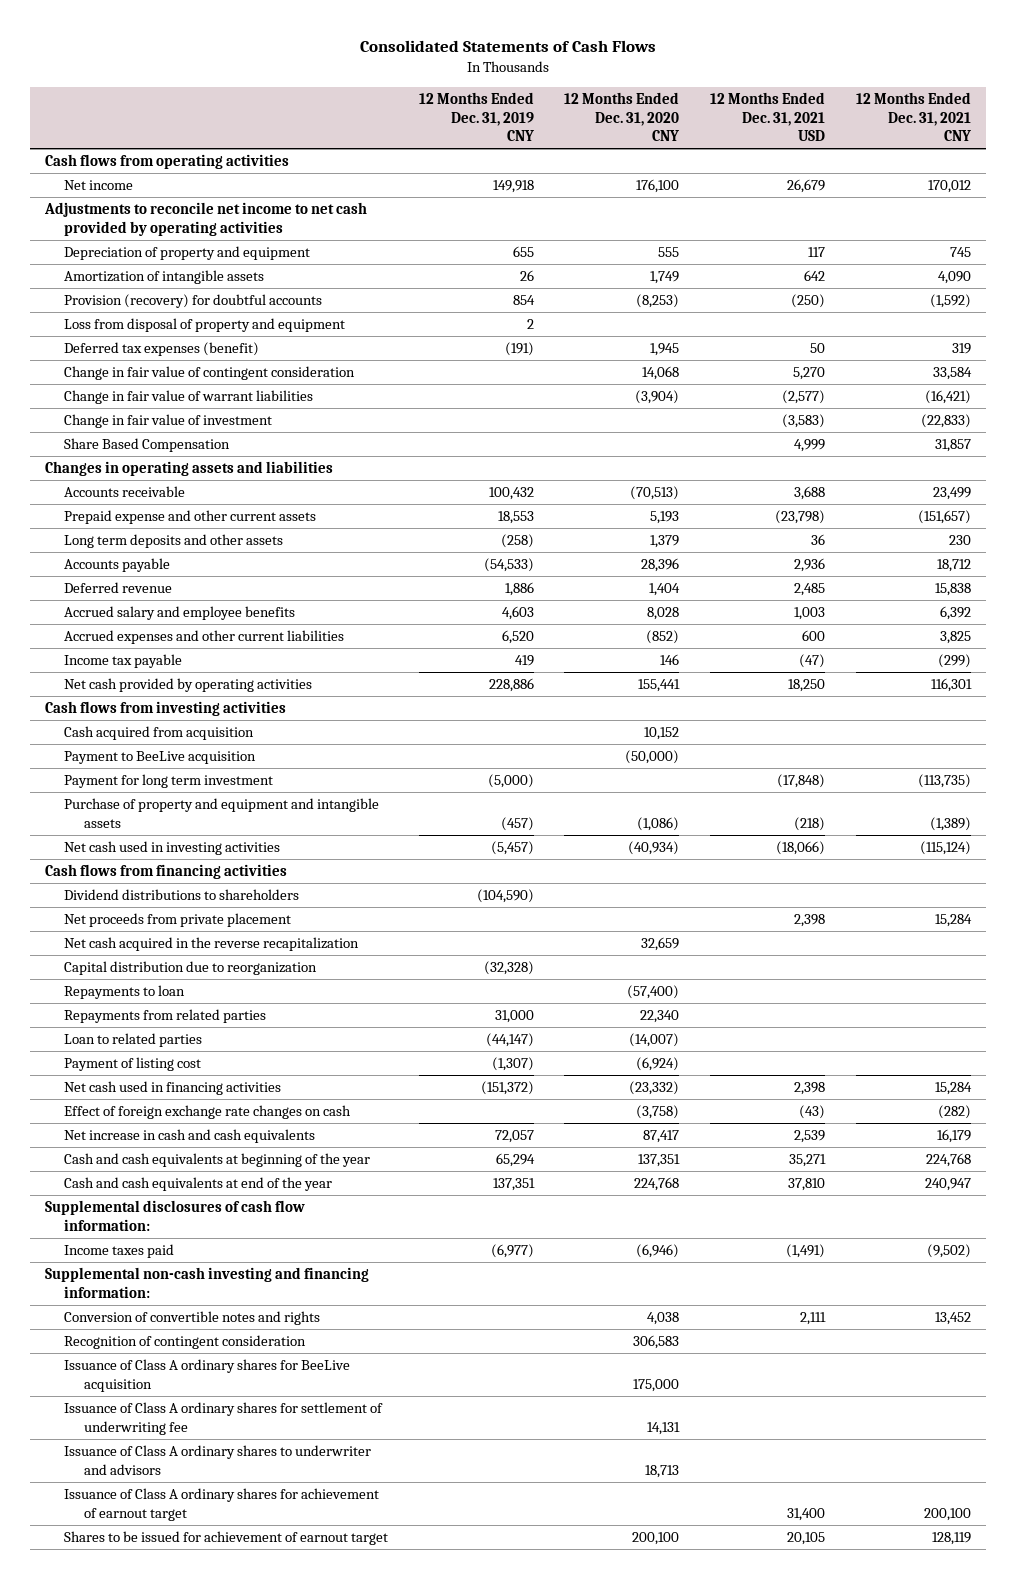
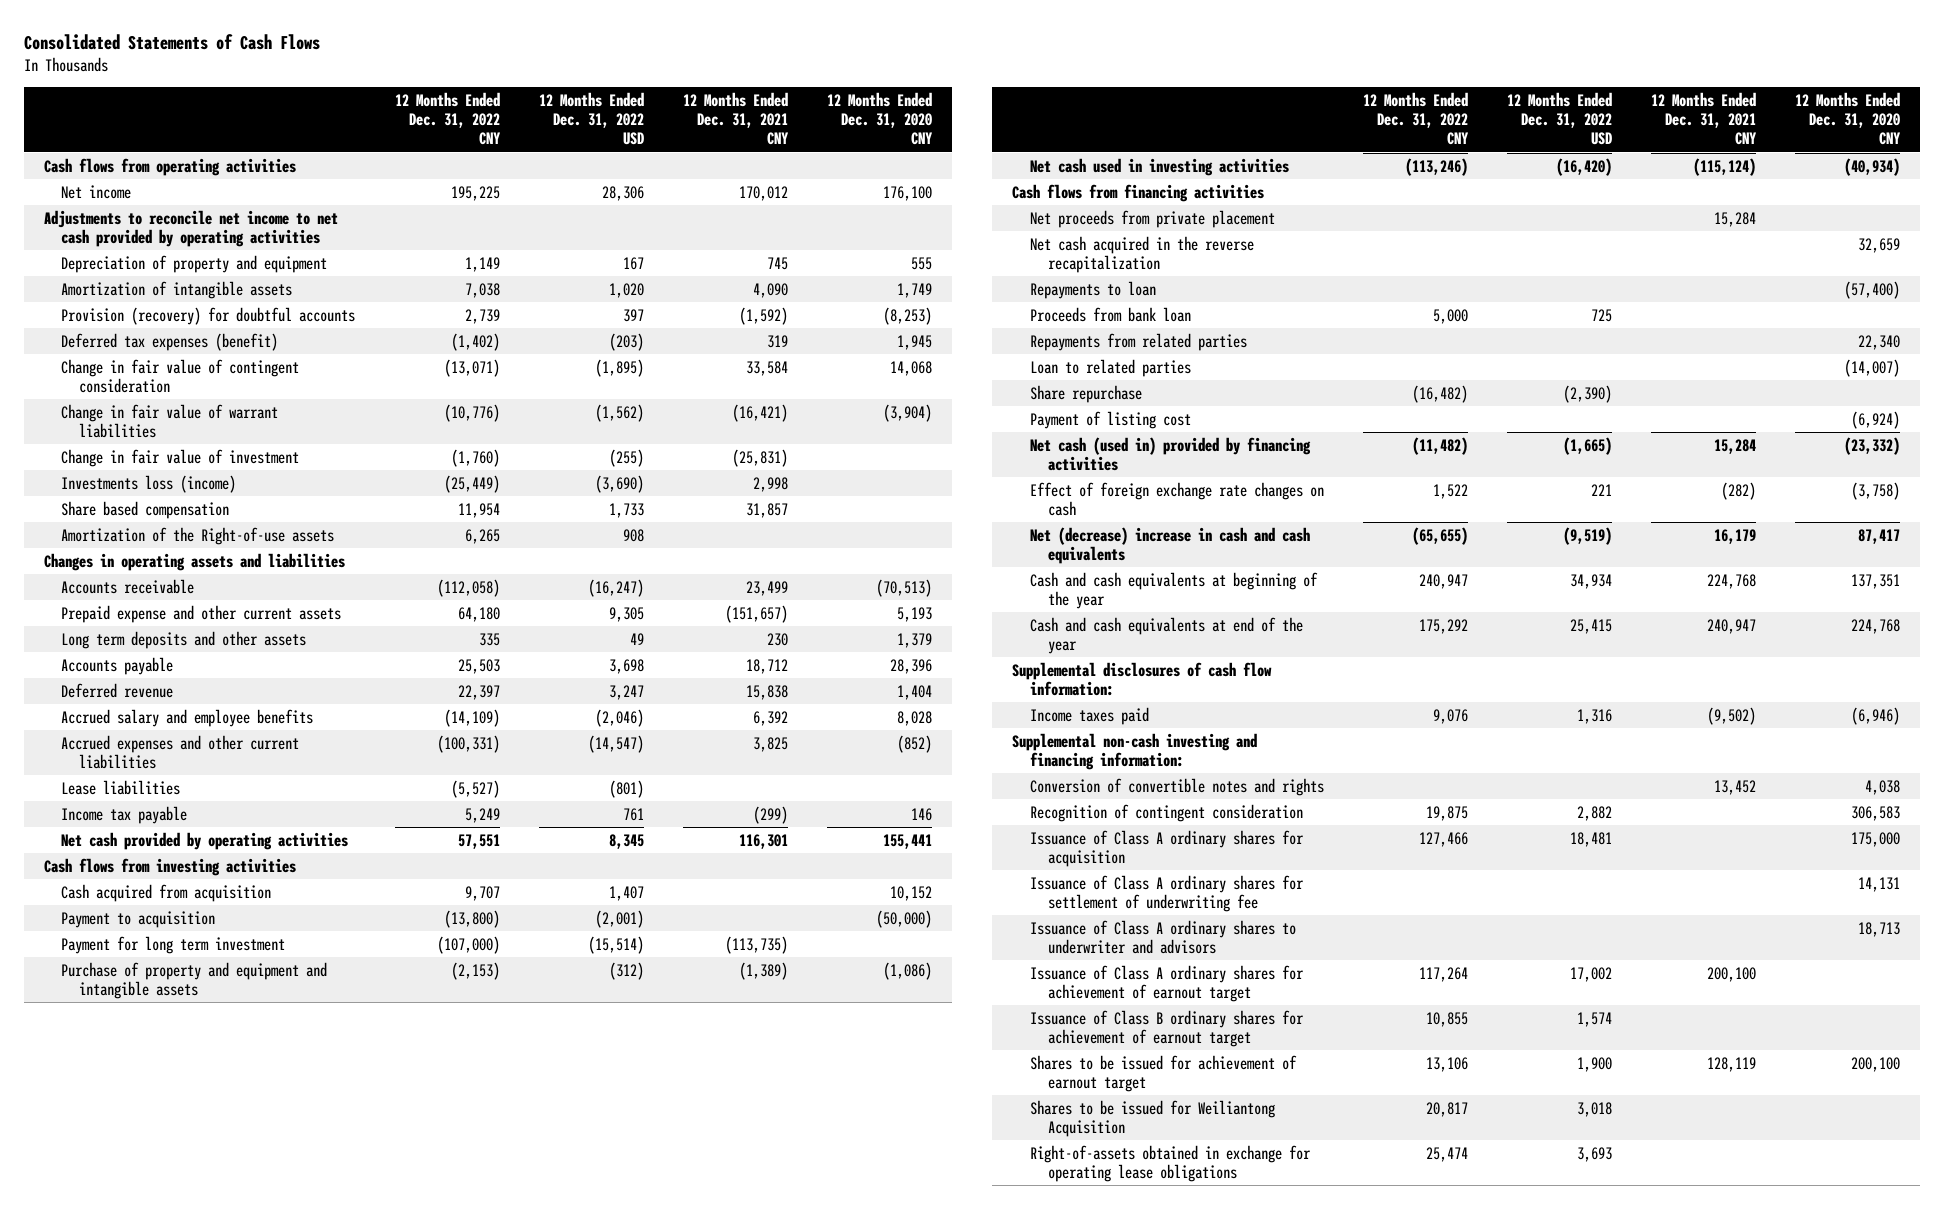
- | 12 Months Ended Dec. 31, 2019 CNY | 12 Months Ended Dec. 31, 2020 CNY | 12 Months Ended Dec. 31, 2021 USD | 12 Months Ended Dec. 31, 2021 CNY
+ | 12 Months Ended Dec. 31, 2022 CNY | 12 Months Ended Dec. 31, 2022 USD | 12 Months Ended Dec. 31, 2021 CNY | 12 Months Ended Dec. 31, 2020 CNY
- Loss from disposal of property and equipment | 2 | | |
- Change in fair value of investment | | | (3,583) | (22,833)
- Share Based Compensation | | | 4,999 | 31,857
+ Change in fair value of investment | (1,760) | (255) | (25,831) |
+ Investments loss (income) | (25,449) | (3,690) | 2,998 |
+ Share based compensation | 11,954 | 1,733 | 31,857 |
+ Amortization of the Right-of-use assets | 6,265 | 908 | |
+ Lease liabilities | (5,527) | (801) | |
- Payment to BeeLive acquisition | | (50,000) | |
+ Payment to acquisition | (13,800) | (2,001) | | (50,000)
- Dividend distributions to shareholders | (104,590) | | |
- Capital distribution due to reorganization | (32,328) | | |
+ Proceeds from bank loan | 5,000 | 725 | |
+ Share repurchase | (16,482) | (2,390) | |
- Net cash used in financing activities | (151,372) | (23,332) | 2,398 | 15,284
+ Net cash (used in) provided by financing activities | (11,482) | (1,665) | 15,284 | (23,332)
- Net increase in cash and cash equivalents | 72,057 | 87,417 | 2,539 | 16,179
+ Net (decrease) increase in cash and cash equivalents | (65,655) | (9,519) | 16,179 | 87,417
- Issuance of Class A ordinary shares for BeeLive acquisition | | 175,000 | |
+ Issuance of Class A ordinary shares for acquisition | 127,466 | 18,481 | | 175,000
+ Issuance of Class B ordinary shares for achievement of earnout target | 10,855 | 1,574 | |
+ Shares to be issued for Weiliantong Acquisition | 20,817 | 3,018 | |
+ Right-of-assets obtained in exchange for operating lease obligations | 25,474 | 3,693 | |

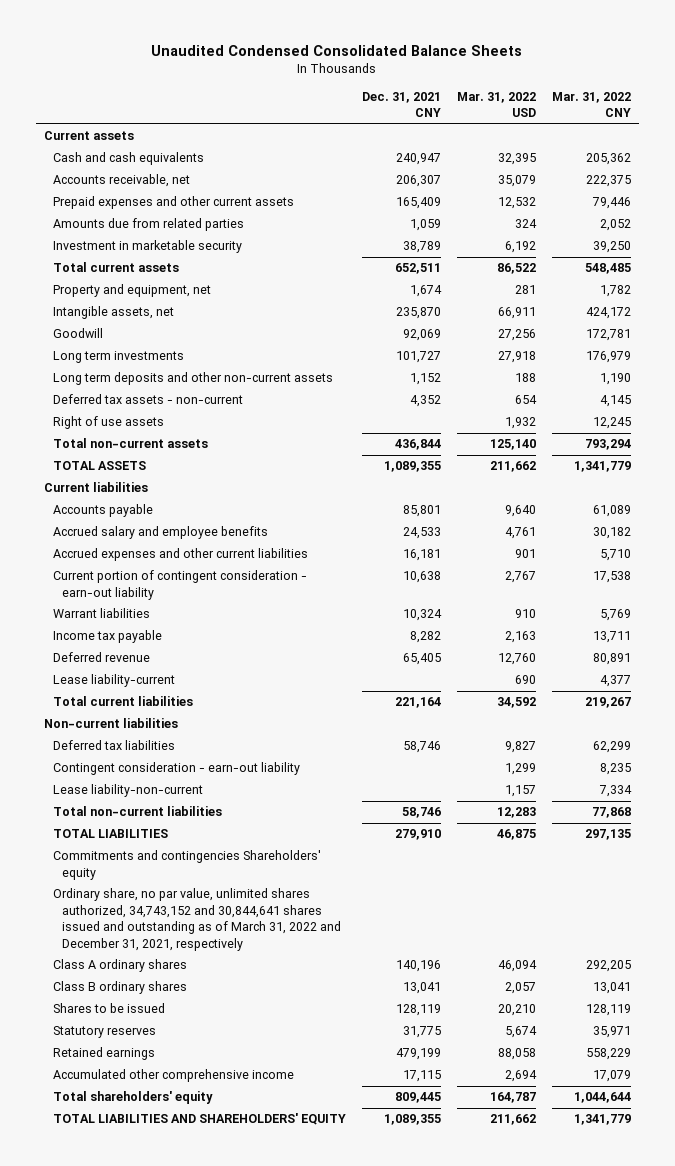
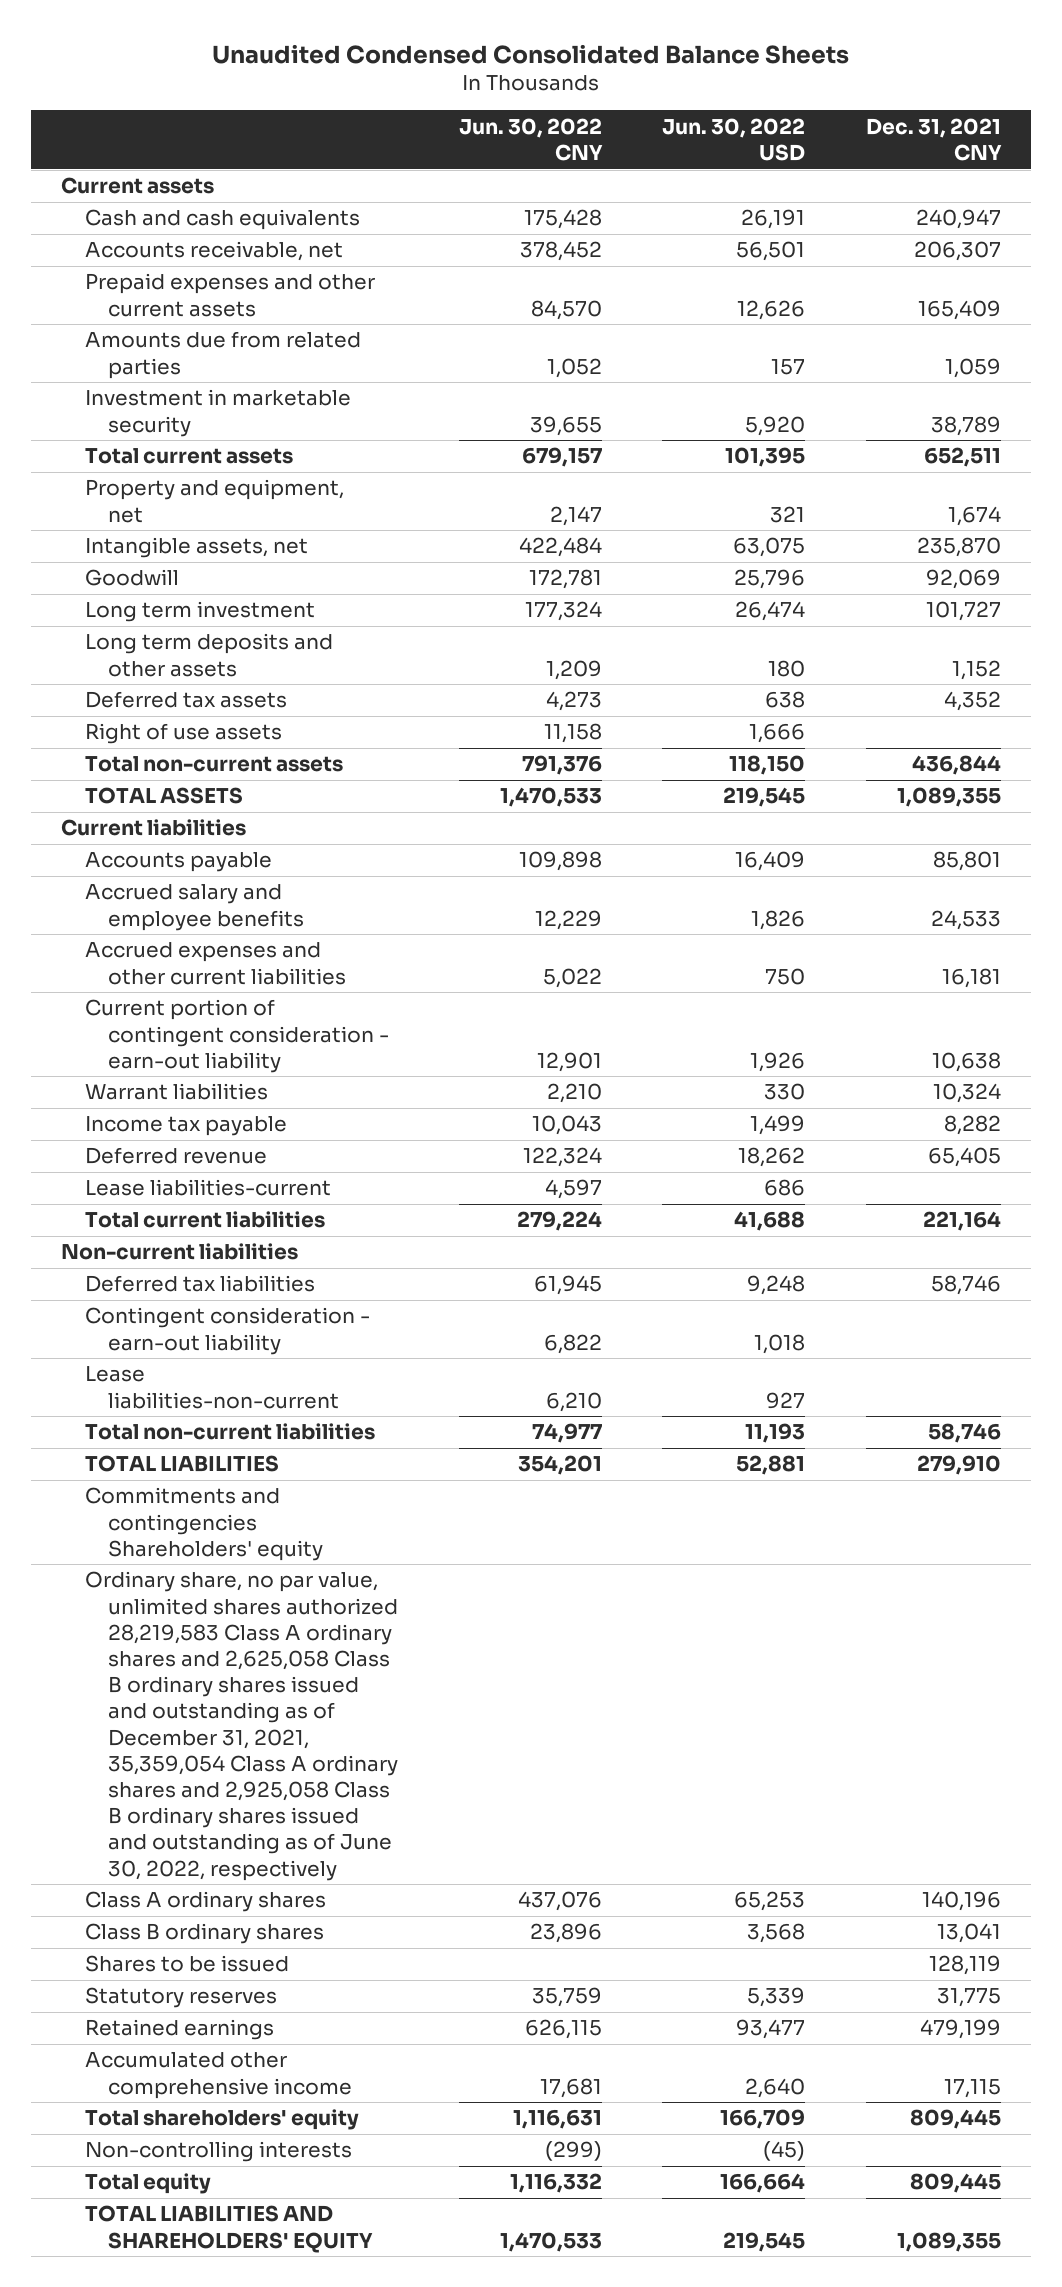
- | Dec. 31, 2021 CNY | Mar. 31, 2022 USD | Mar. 31, 2022 CNY
+ | Jun. 30, 2022 CNY | Jun. 30, 2022 USD | Dec. 31, 2021 CNY
- Long term investments | 101,727 | 27,918 | 176,979
- Long term deposits and other non-current assets | 1,152 | 188 | 1,190
- Deferred tax assets - non-current | 4,352 | 654 | 4,145
+ Long term investment | 177,324 | 26,474 | 101,727
+ Long term deposits and other assets | 1,209 | 180 | 1,152
+ Deferred tax assets | 4,273 | 638 | 4,352
- Lease liability-current | | 690 | 4,377
+ Lease liabilities-current | 4,597 | 686 |
- Lease liability-non-current | | 1,157 | 7,334
+ Lease liabilities-non-current | 6,210 | 927 |
- Ordinary share, no par value, unlimited shares authorized, 34,743,152 and 30,844,641 shares issued and outstanding as of March 31, 2022 and December 31, 2021, respectively
+ Ordinary share, no par value, unlimited shares authorized 28,219,583 Class A ordinary shares and 2,625,058 Class B ordinary shares issued and outstanding as of December 31, 2021, 35,359,054 Class A ordinary shares and 2,925,058 Class B ordinary shares issued and outstanding as of June 30, 2022, respectively
+ Non-controlling interests | (299) | (45) |
+ Total equity | 1,116,332 | 166,664 | 809,445

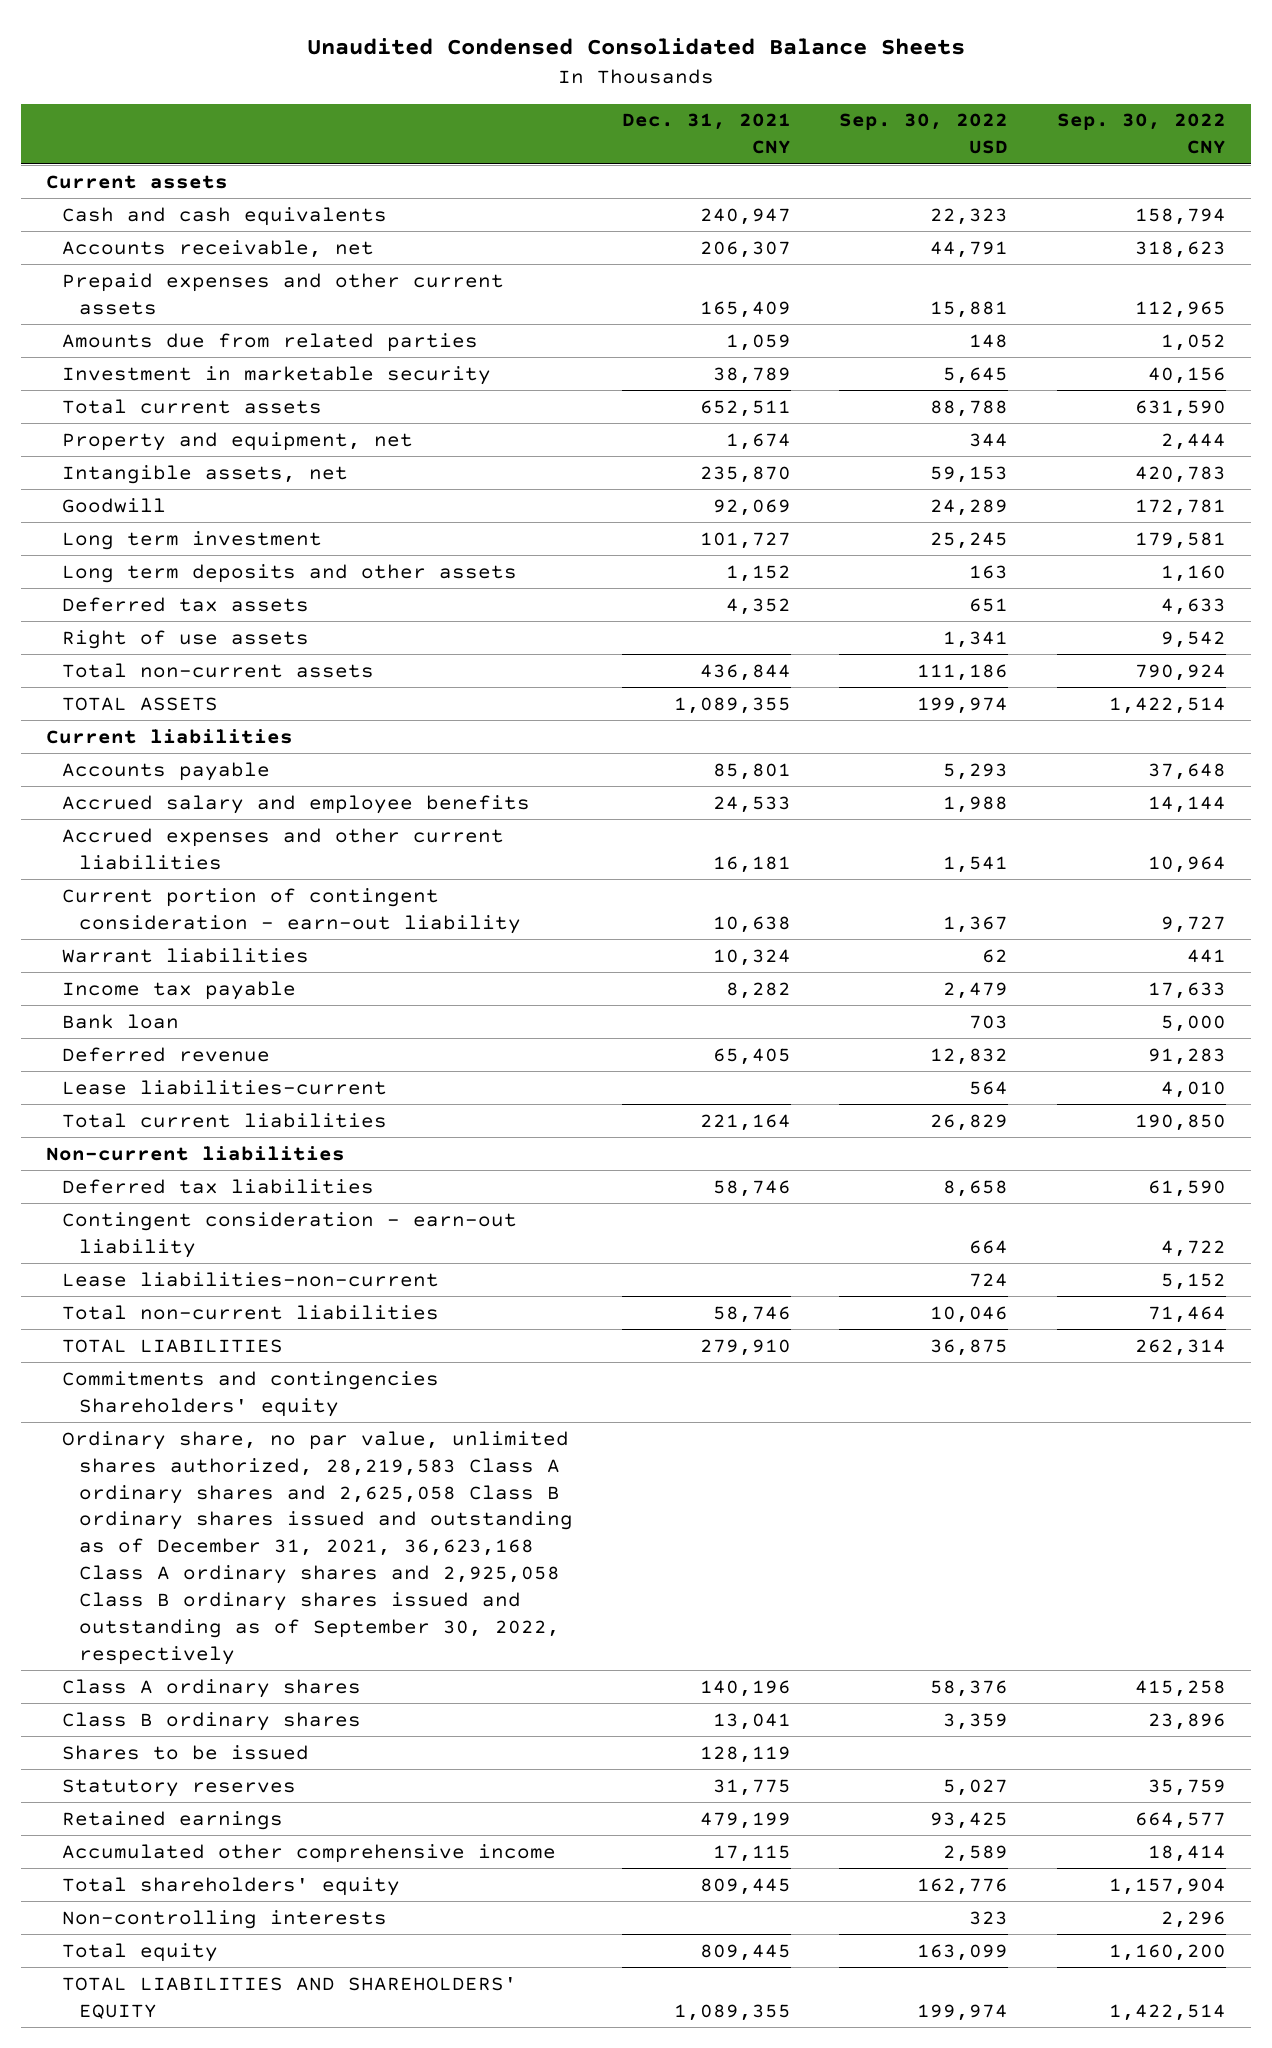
- | Jun. 30, 2022 CNY | Jun. 30, 2022 USD | Dec. 31, 2021 CNY
+ | Dec. 31, 2021 CNY | Sep. 30, 2022 USD | Sep. 30, 2022 CNY
+ Bank loan | | 703 | 5,000
- Ordinary share, no par value, unlimited shares authorized 28,219,583 Class A ordinary shares and 2,625,058 Class B ordinary shares issued and outstanding as of December 31, 2021, 35,359,054 Class A ordinary shares and 2,925,058 Class B ordinary shares issued and outstanding as of June 30, 2022, respectively
+ Ordinary share, no par value, unlimited shares authorized, 28,219,583 Class A ordinary shares and 2,625,058 Class B ordinary shares issued and outstanding as of December 31, 2021, 36,623,168 Class A ordinary shares and 2,925,058 Class B ordinary shares issued and outstanding as of September 30, 2022, respectively

